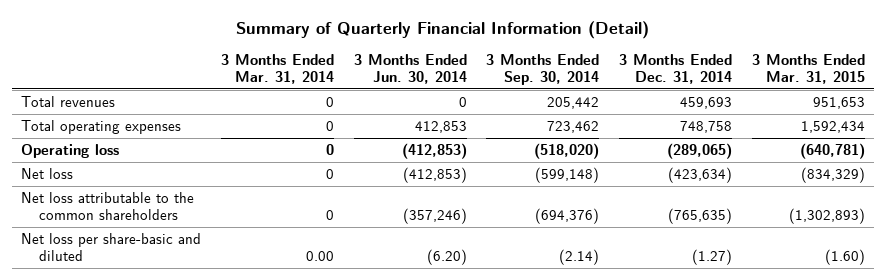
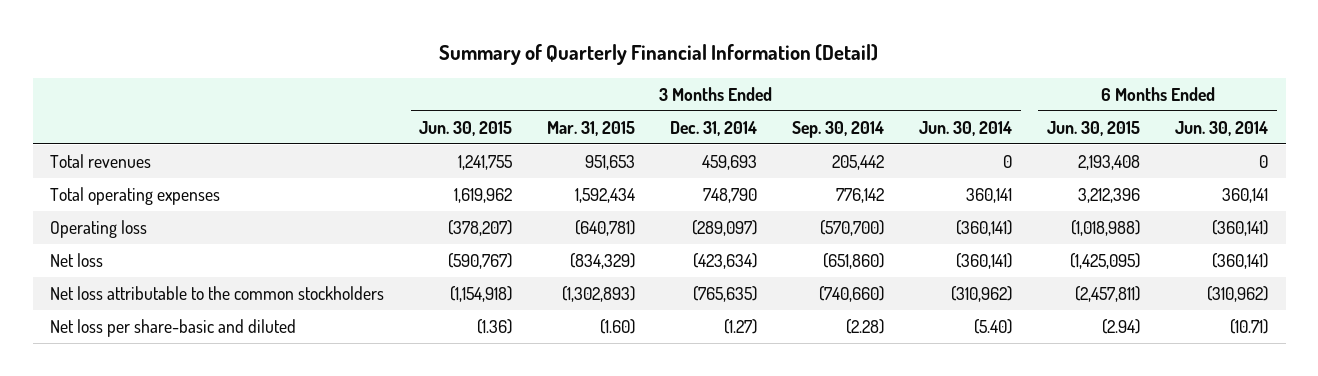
- | 3 Months Ended Mar. 31, 2014 | 3 Months Ended Jun. 30, 2014 | 3 Months Ended Sep. 30, 2014 | 3 Months Ended Dec. 31, 2014 | 3 Months Ended Mar. 31, 2015
+ | 3 Months Ended Jun. 30, 2015 | 3 Months Ended Mar. 31, 2015 | 3 Months Ended Dec. 31, 2014 | 3 Months Ended Sep. 30, 2014 | 3 Months Ended Jun. 30, 2014 | 6 Months Ended Jun. 30, 2015 | 6 Months Ended Jun. 30, 2014
- Total operating expenses | 0 | 412,853 | 723,462 | 748,758 | 1,592,434
- Operating loss | 0 | (412,853) | (518,020) | (289,065) | (640,781)
- Net loss | 0 | (412,853) | (599,148) | (423,634) | (834,329)
- Net loss attributable to the common shareholders | 0 | (357,246) | (694,376) | (765,635) | (1,302,893)
- Net loss per share-basic and diluted | 0.00 | (6.20) | (2.14) | (1.27) | (1.60)
+ Total operating expenses | 1,619,962 | 1,592,434 | 748,790 | 776,142 | 360,141 | 3,212,396 | 360,141
+ Operating loss | (378,207) | (640,781) | (289,097) | (570,700) | (360,141) | (1,018,988) | (360,141)
+ Net loss | (590,767) | (834,329) | (423,634) | (651,860) | (360,141) | (1,425,095) | (360,141)
+ Net loss attributable to the common stockholders | (1,154,918) | (1,302,893) | (765,635) | (740,660) | (310,962) | (2,457,811) | (310,962)
+ Net loss per share-basic and diluted | (1.36) | (1.60) | (1.27) | (2.28) | (5.40) | (2.94) | (10.71)

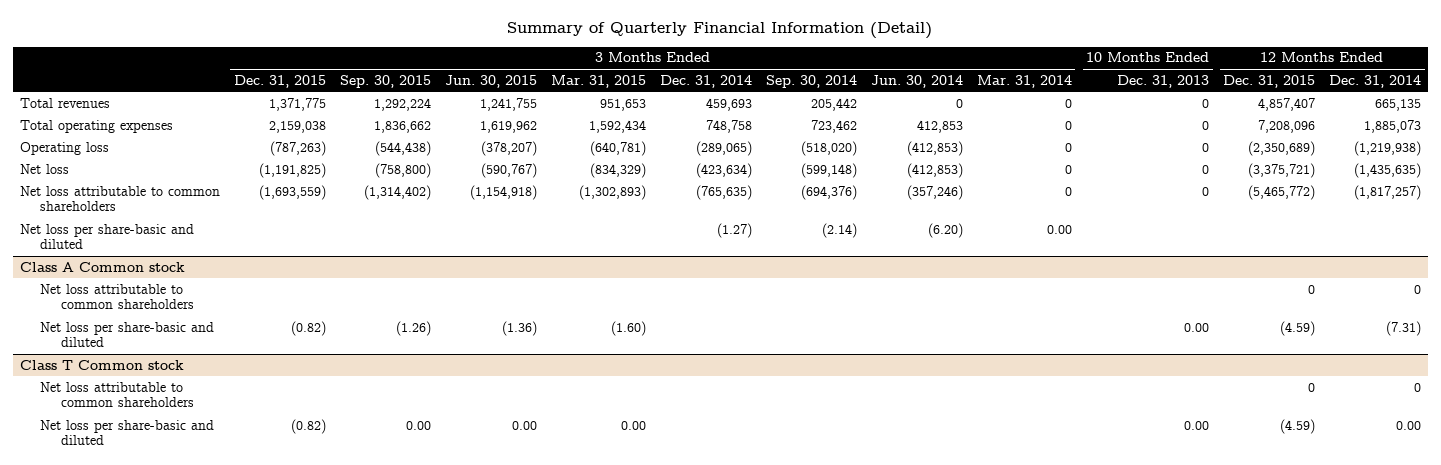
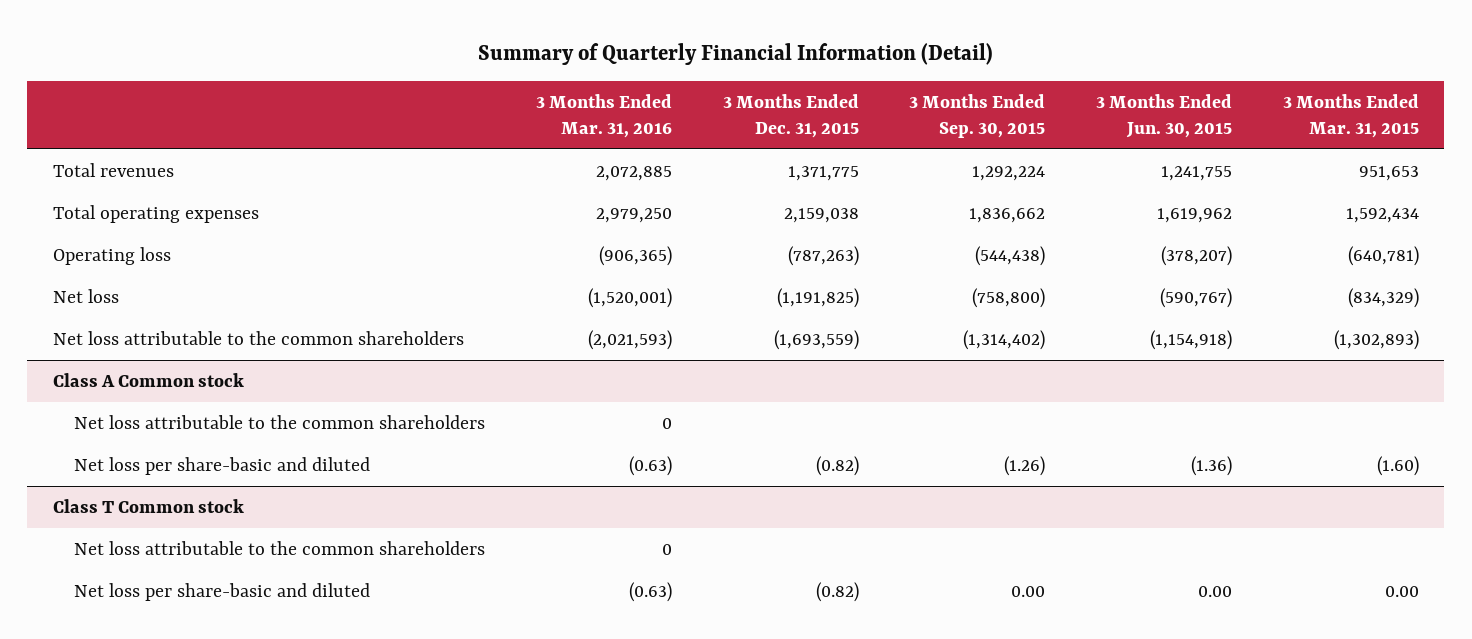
- | 3 Months Ended Dec. 31, 2015 | 3 Months Ended Sep. 30, 2015 | 3 Months Ended Jun. 30, 2015 | 3 Months Ended Mar. 31, 2015 | 3 Months Ended Dec. 31, 2014 | 3 Months Ended Sep. 30, 2014 | 3 Months Ended Jun. 30, 2014 | 3 Months Ended Mar. 31, 2014 | 10 Months Ended Dec. 31, 2013 | 12 Months Ended Dec. 31, 2015 | 12 Months Ended Dec. 31, 2014
+ | 3 Months Ended Mar. 31, 2016 | 3 Months Ended Dec. 31, 2015 | 3 Months Ended Sep. 30, 2015 | 3 Months Ended Jun. 30, 2015 | 3 Months Ended Mar. 31, 2015
- Net loss attributable to common shareholders | (1,693,559) | (1,314,402) | (1,154,918) | (1,302,893) | (765,635) | (694,376) | (357,246) | 0 | 0 | (5,465,772) | (1,817,257)
- Net loss per share-basic and diluted | | | | | (1.27) | (2.14) | (6.20) | 0.00 | | |
+ Net loss attributable to the common shareholders | (2,021,593) | (1,693,559) | (1,314,402) | (1,154,918) | (1,302,893)
@ Class A Common stock
- Net loss attributable to common shareholders | | | | | | | | | | 0 | 0
+ Net loss attributable to the common shareholders | 0 | | | |
@ Class T Common stock
- Net loss attributable to common shareholders | | | | | | | | | | 0 | 0
+ Net loss attributable to the common shareholders | 0 | | | |

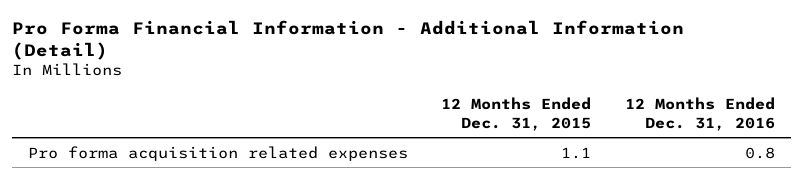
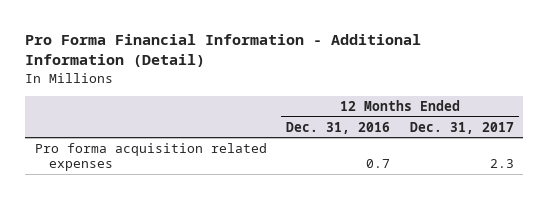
- | 12 Months Ended Dec. 31, 2015 | 12 Months Ended Dec. 31, 2016
+ | 12 Months Ended Dec. 31, 2016 | 12 Months Ended Dec. 31, 2017
- Pro forma acquisition related expenses | 1.1 | 0.8
+ Pro forma acquisition related expenses | 0.7 | 2.3

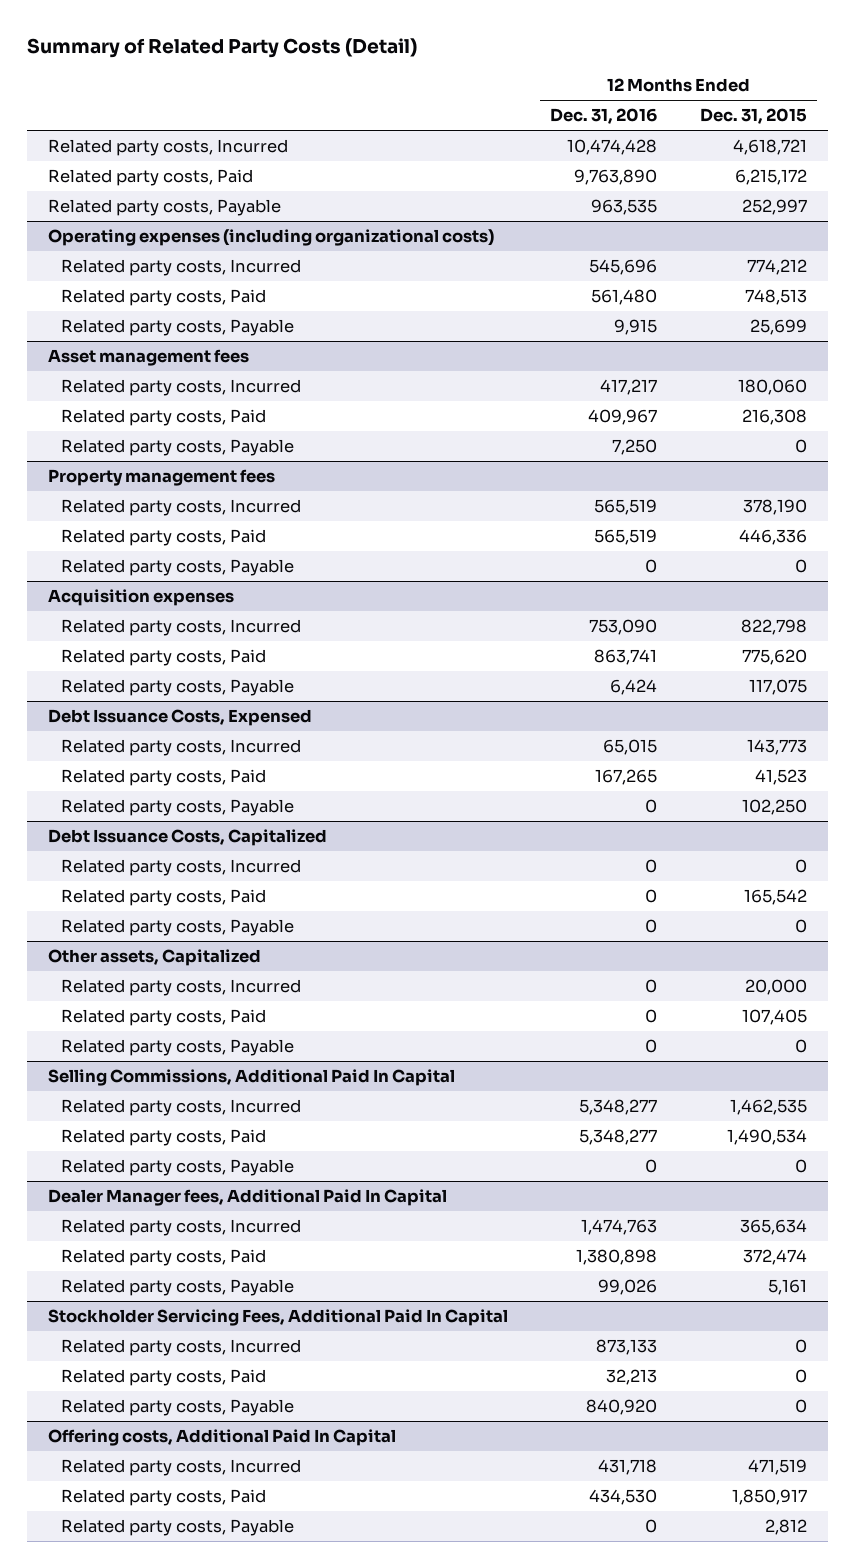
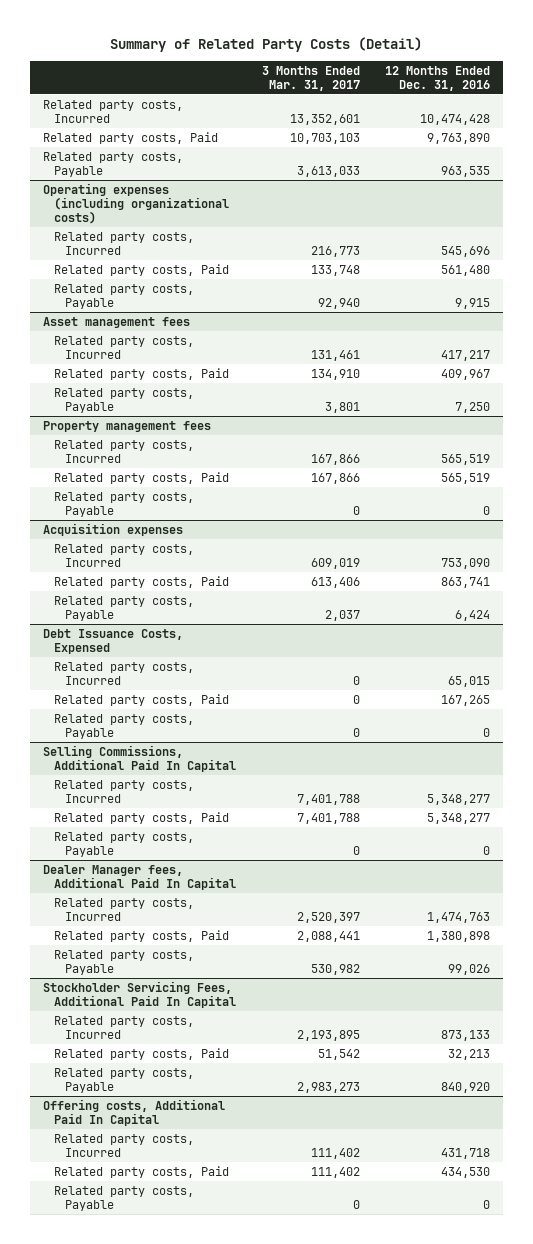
- | 12 Months Ended Dec. 31, 2016 | 12 Months Ended Dec. 31, 2015
+ | 3 Months Ended Mar. 31, 2017 | 12 Months Ended Dec. 31, 2016
- Debt Issuance Costs, Capitalized
- Related party costs, Incurred | 0 | 0
- Related party costs, Paid | 0 | 165,542
- Related party costs, Payable | 0 | 0
- Other assets, Capitalized
- Related party costs, Incurred | 0 | 20,000
- Related party costs, Paid | 0 | 107,405
- Related party costs, Payable | 0 | 0

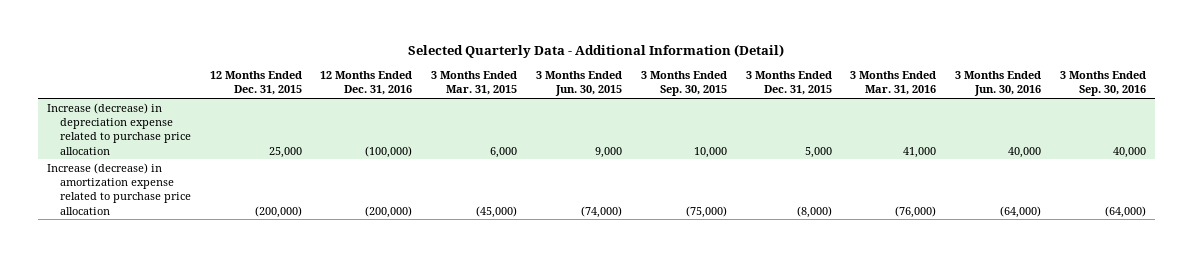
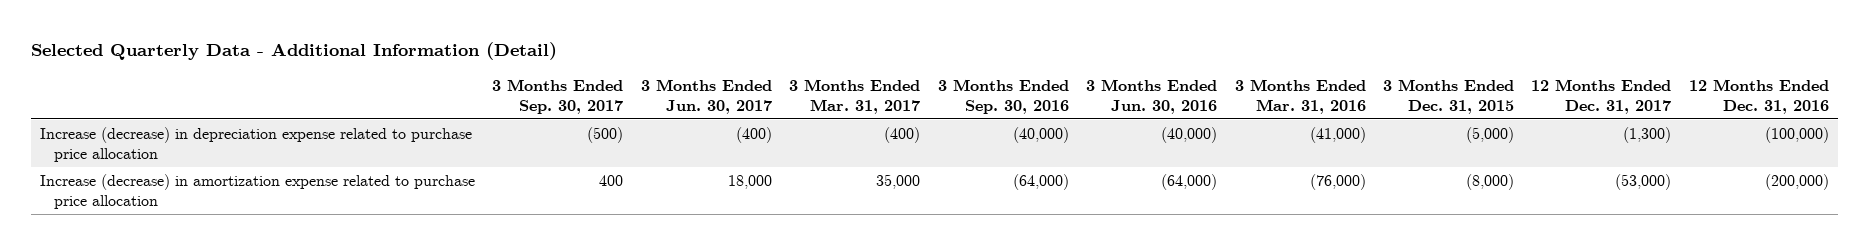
- | 12 Months Ended Dec. 31, 2015 | 12 Months Ended Dec. 31, 2016 | 3 Months Ended Mar. 31, 2015 | 3 Months Ended Jun. 30, 2015 | 3 Months Ended Sep. 30, 2015 | 3 Months Ended Dec. 31, 2015 | 3 Months Ended Mar. 31, 2016 | 3 Months Ended Jun. 30, 2016 | 3 Months Ended Sep. 30, 2016
+ | 3 Months Ended Sep. 30, 2017 | 3 Months Ended Jun. 30, 2017 | 3 Months Ended Mar. 31, 2017 | 3 Months Ended Sep. 30, 2016 | 3 Months Ended Jun. 30, 2016 | 3 Months Ended Mar. 31, 2016 | 3 Months Ended Dec. 31, 2015 | 12 Months Ended Dec. 31, 2017 | 12 Months Ended Dec. 31, 2016
- Increase (decrease) in depreciation expense related to purchase price allocation | 25,000 | (100,000) | 6,000 | 9,000 | 10,000 | 5,000 | 41,000 | 40,000 | 40,000
+ Increase (decrease) in depreciation expense related to purchase price allocation | (500) | (400) | (400) | (40,000) | (40,000) | (41,000) | (5,000) | (1,300) | (100,000)

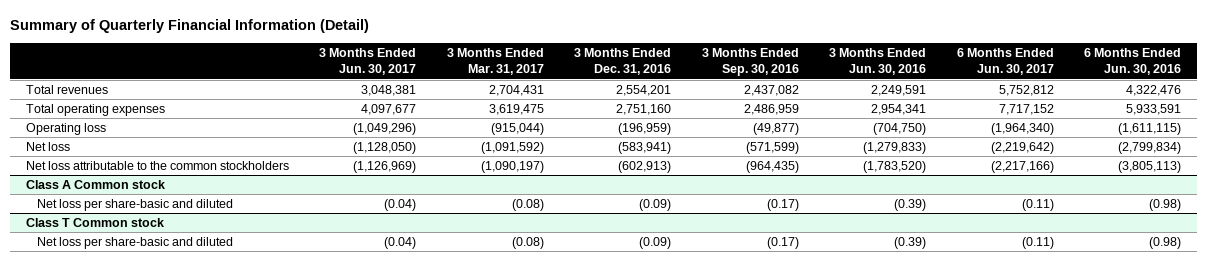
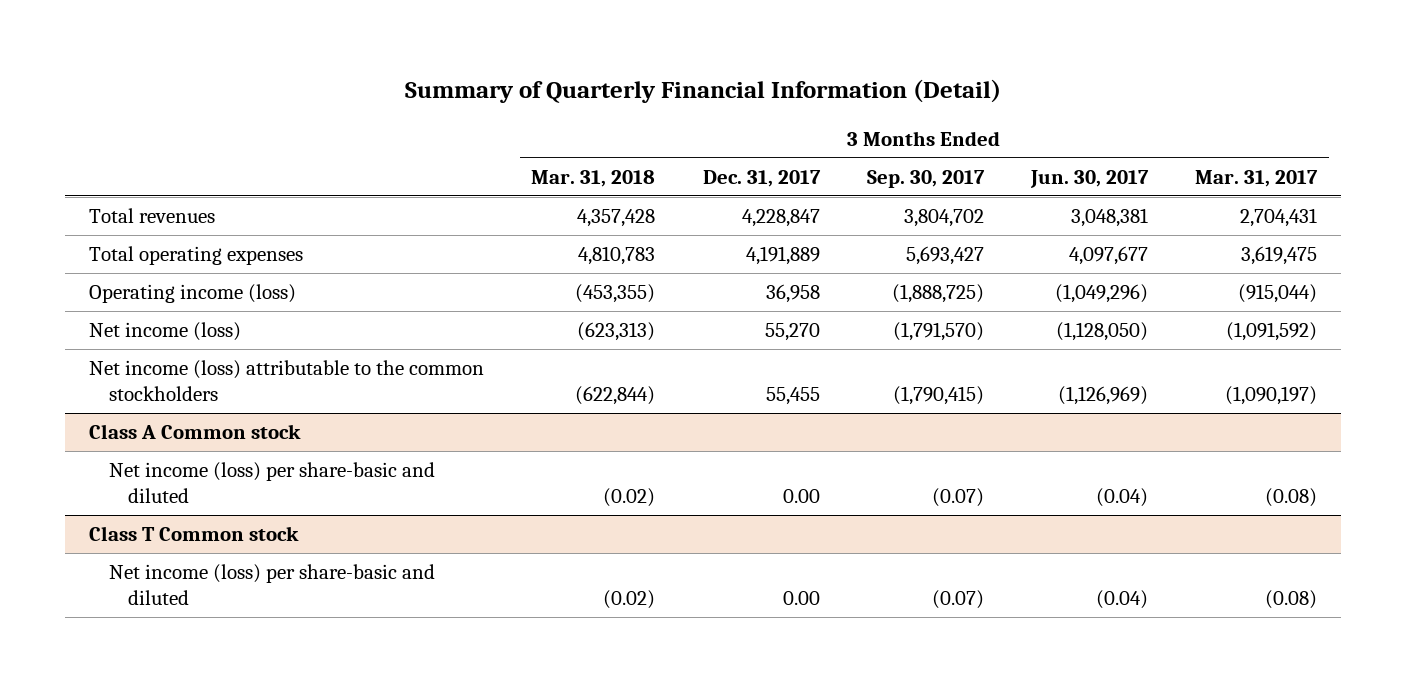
- | 3 Months Ended Jun. 30, 2017 | 3 Months Ended Mar. 31, 2017 | 3 Months Ended Dec. 31, 2016 | 3 Months Ended Sep. 30, 2016 | 3 Months Ended Jun. 30, 2016 | 6 Months Ended Jun. 30, 2017 | 6 Months Ended Jun. 30, 2016
+ | 3 Months Ended Mar. 31, 2018 | 3 Months Ended Dec. 31, 2017 | 3 Months Ended Sep. 30, 2017 | 3 Months Ended Jun. 30, 2017 | 3 Months Ended Mar. 31, 2017
- Operating loss | (1,049,296) | (915,044) | (196,959) | (49,877) | (704,750) | (1,964,340) | (1,611,115)
- Net loss | (1,128,050) | (1,091,592) | (583,941) | (571,599) | (1,279,833) | (2,219,642) | (2,799,834)
- Net loss attributable to the common stockholders | (1,126,969) | (1,090,197) | (602,913) | (964,435) | (1,783,520) | (2,217,166) | (3,805,113)
+ Operating income (loss) | (453,355) | 36,958 | (1,888,725) | (1,049,296) | (915,044)
+ Net income (loss) | (623,313) | 55,270 | (1,791,570) | (1,128,050) | (1,091,592)
+ Net income (loss) attributable to the common stockholders | (622,844) | 55,455 | (1,790,415) | (1,126,969) | (1,090,197)
@ Class A Common stock
- Net loss per share-basic and diluted | (0.04) | (0.08) | (0.09) | (0.17) | (0.39) | (0.11) | (0.98)
+ Net income (loss) per share-basic and diluted | (0.02) | 0.00 | (0.07) | (0.04) | (0.08)
@ Class T Common stock
- Net loss per share-basic and diluted | (0.04) | (0.08) | (0.09) | (0.17) | (0.39) | (0.11) | (0.98)
+ Net income (loss) per share-basic and diluted | (0.02) | 0.00 | (0.07) | (0.04) | (0.08)

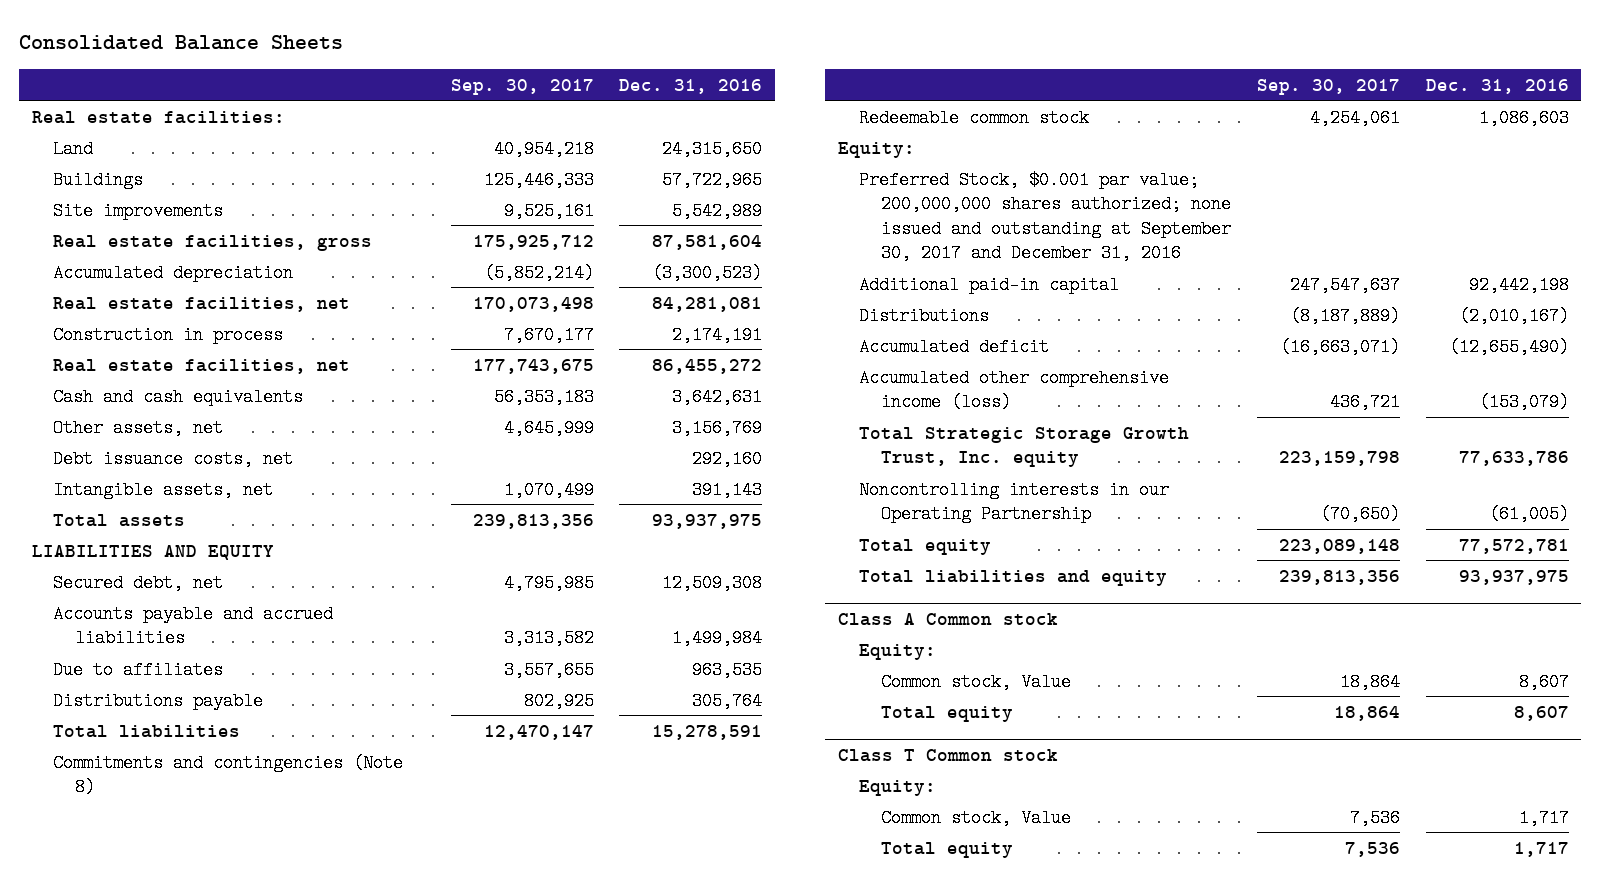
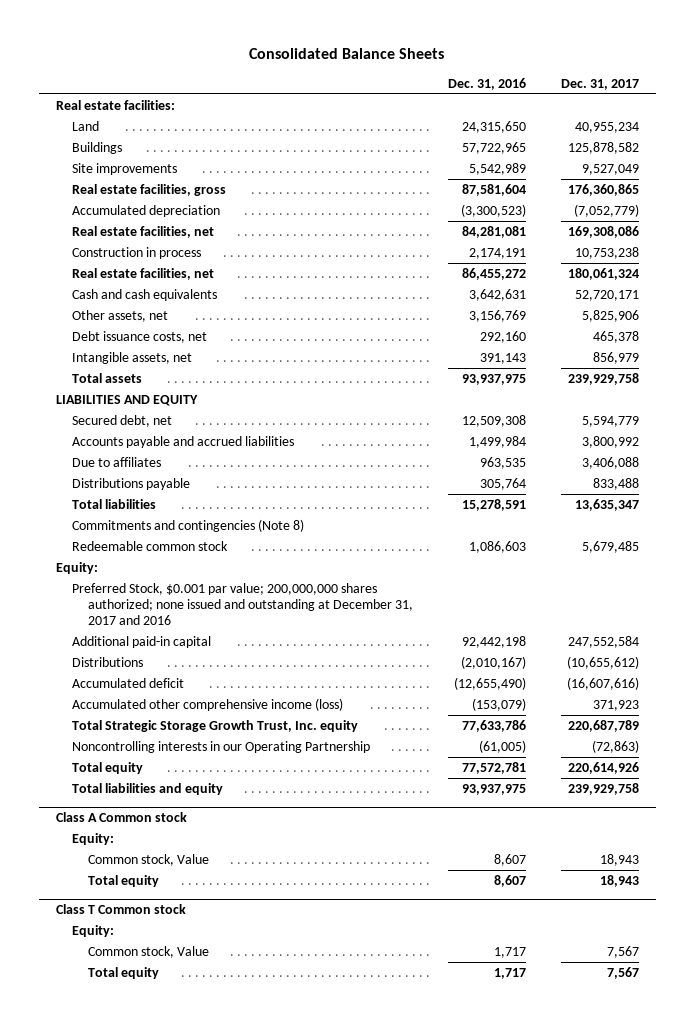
- | Sep. 30, 2017 | Dec. 31, 2016
+ | Dec. 31, 2016 | Dec. 31, 2017
- Preferred Stock, $0.001 par value; 200,000,000 shares authorized; none issued and outstanding at September 30, 2017 and December 31, 2016
+ Preferred Stock, $0.001 par value; 200,000,000 shares authorized; none issued and outstanding at December 31, 2017 and 2016

